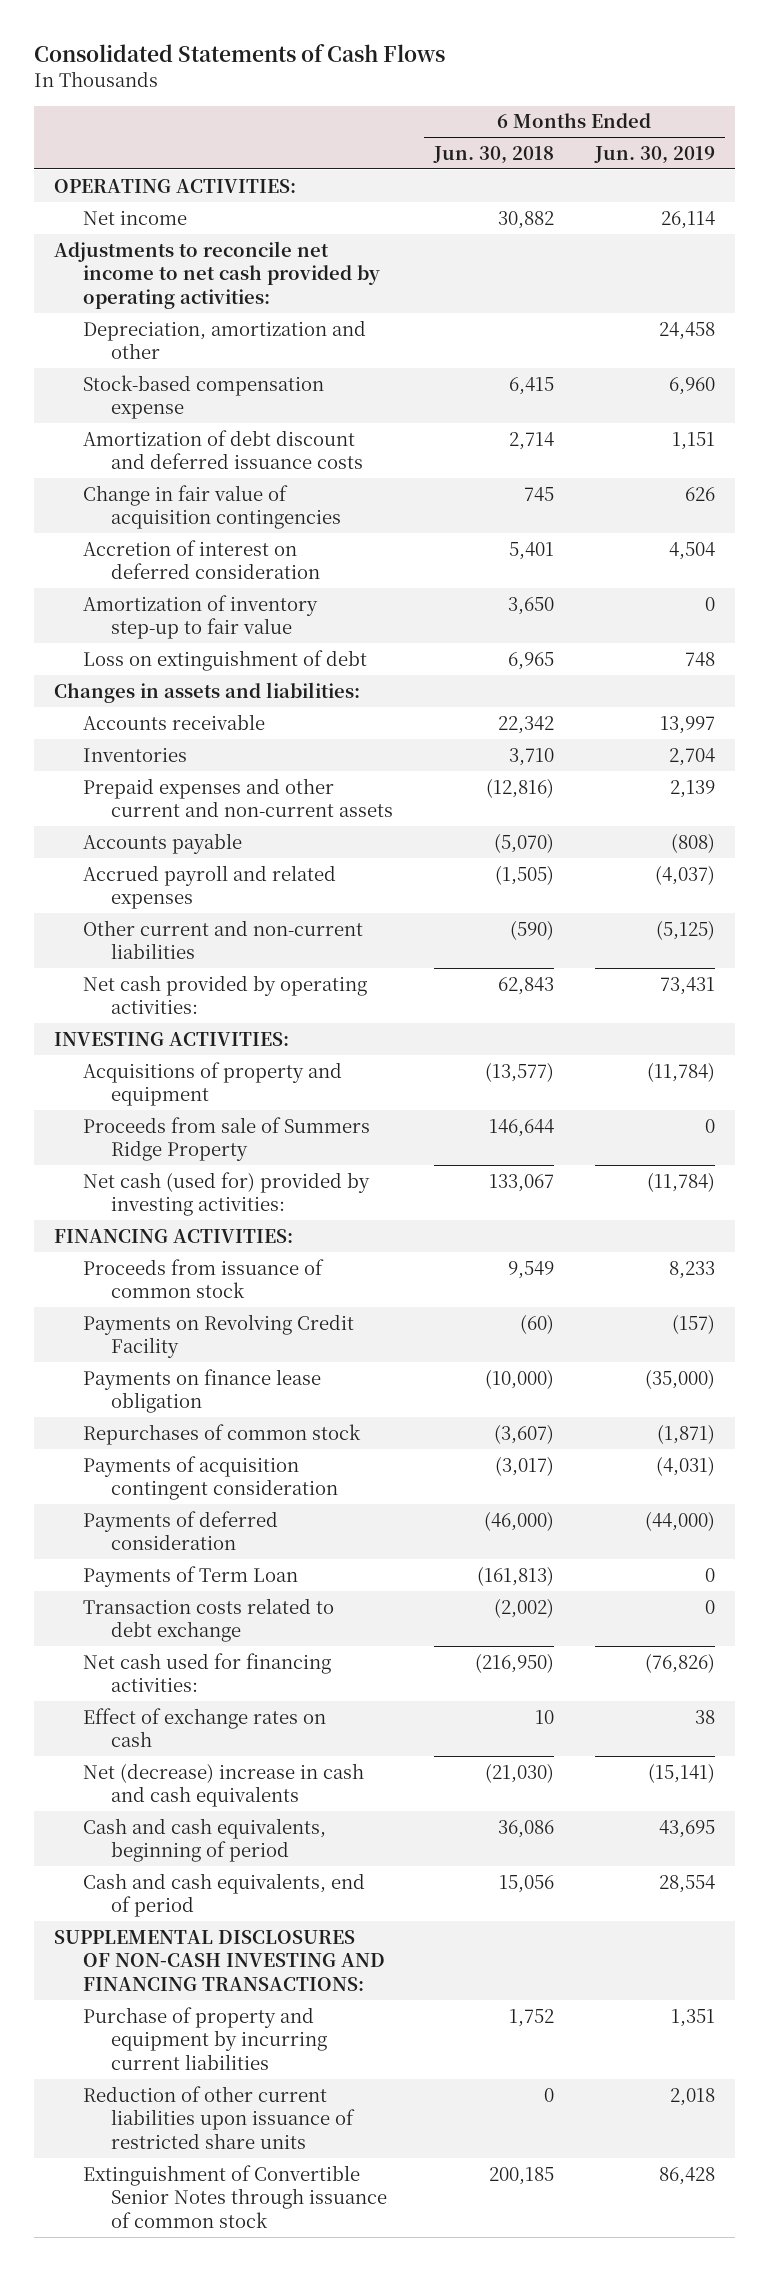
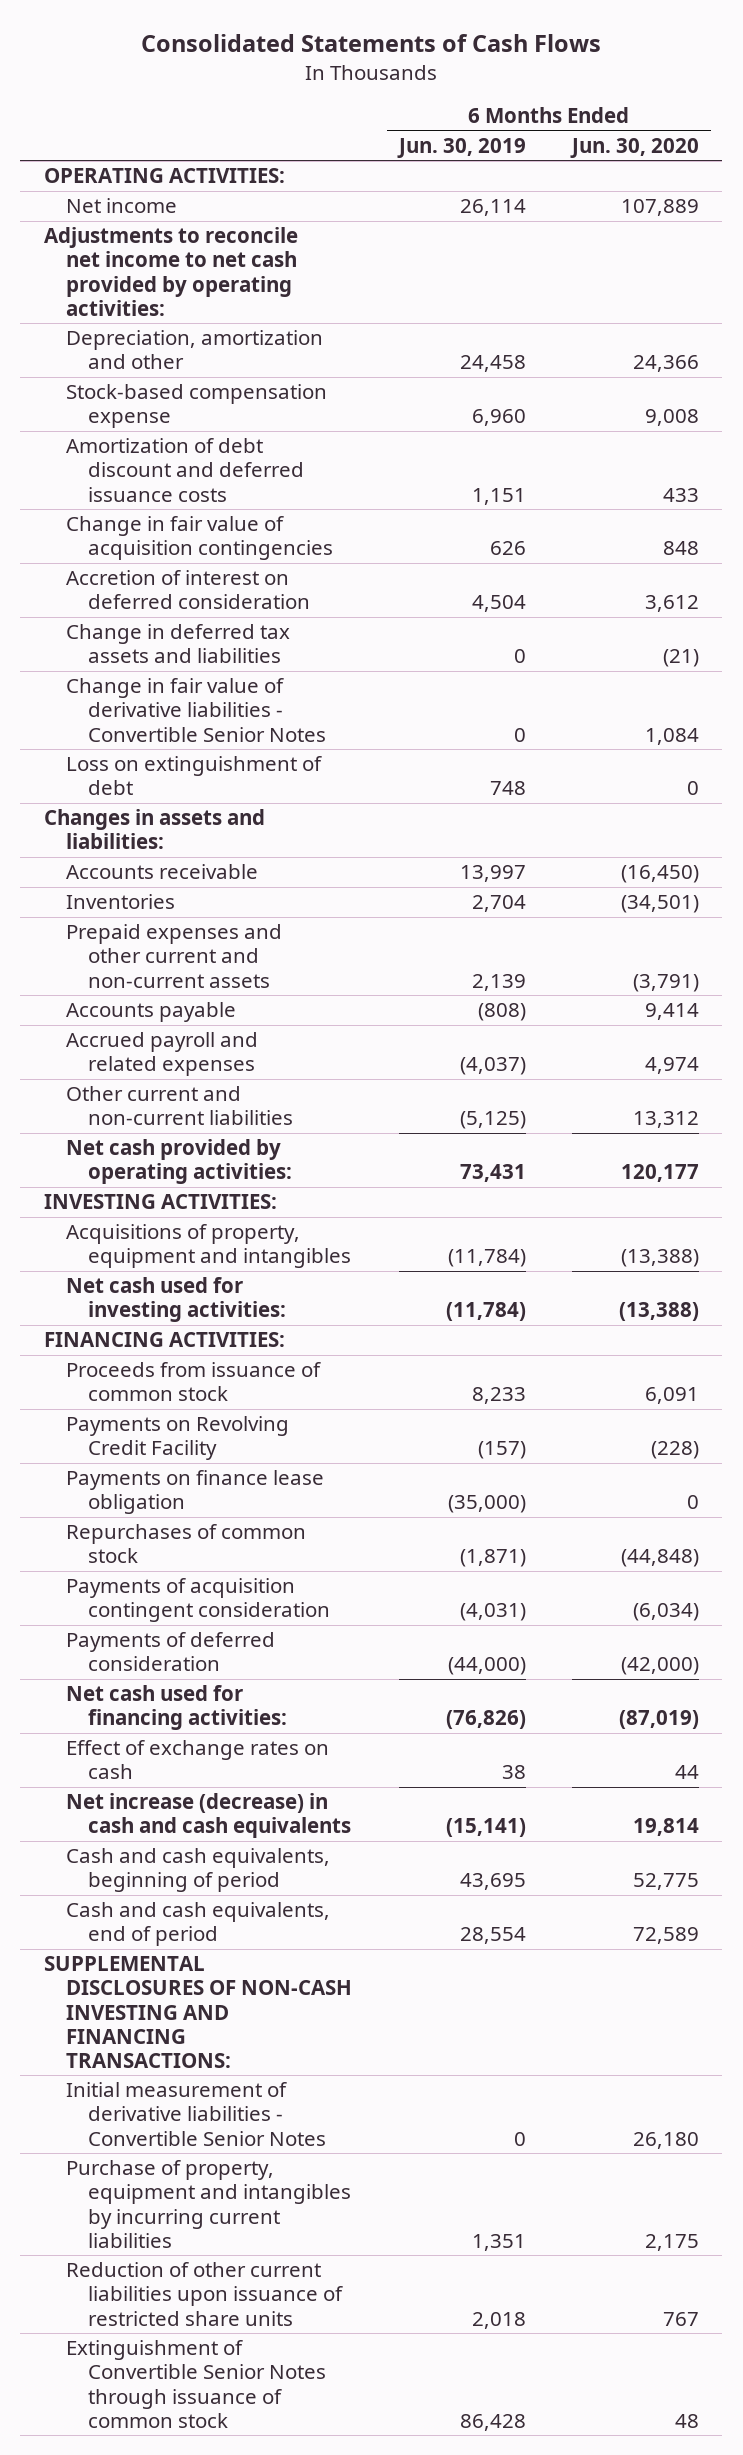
- | 6 Months Ended Jun. 30, 2018 | 6 Months Ended Jun. 30, 2019
+ | 6 Months Ended Jun. 30, 2019 | 6 Months Ended Jun. 30, 2020
- Amortization of inventory step-up to fair value | 3,650 | 0
+ Change in deferred tax assets and liabilities | 0 | (21)
+ Change in fair value of derivative liabilities - Convertible Senior Notes | 0 | 1,084
- Acquisitions of property and equipment | (13,577) | (11,784)
- Proceeds from sale of Summers Ridge Property | 146,644 | 0
- Net cash (used for) provided by investing activities: | 133,067 | (11,784)
+ Acquisitions of property, equipment and intangibles | (11,784) | (13,388)
+ Net cash used for investing activities: | (11,784) | (13,388)
- Payments of Term Loan | (161,813) | 0
- Transaction costs related to debt exchange | (2,002) | 0
- Net (decrease) increase in cash and cash equivalents | (21,030) | (15,141)
+ Net increase (decrease) in cash and cash equivalents | (15,141) | 19,814
- Purchase of property and equipment by incurring current liabilities | 1,752 | 1,351
+ Initial measurement of derivative liabilities - Convertible Senior Notes | 0 | 26,180
+ Purchase of property, equipment and intangibles by incurring current liabilities | 1,351 | 2,175

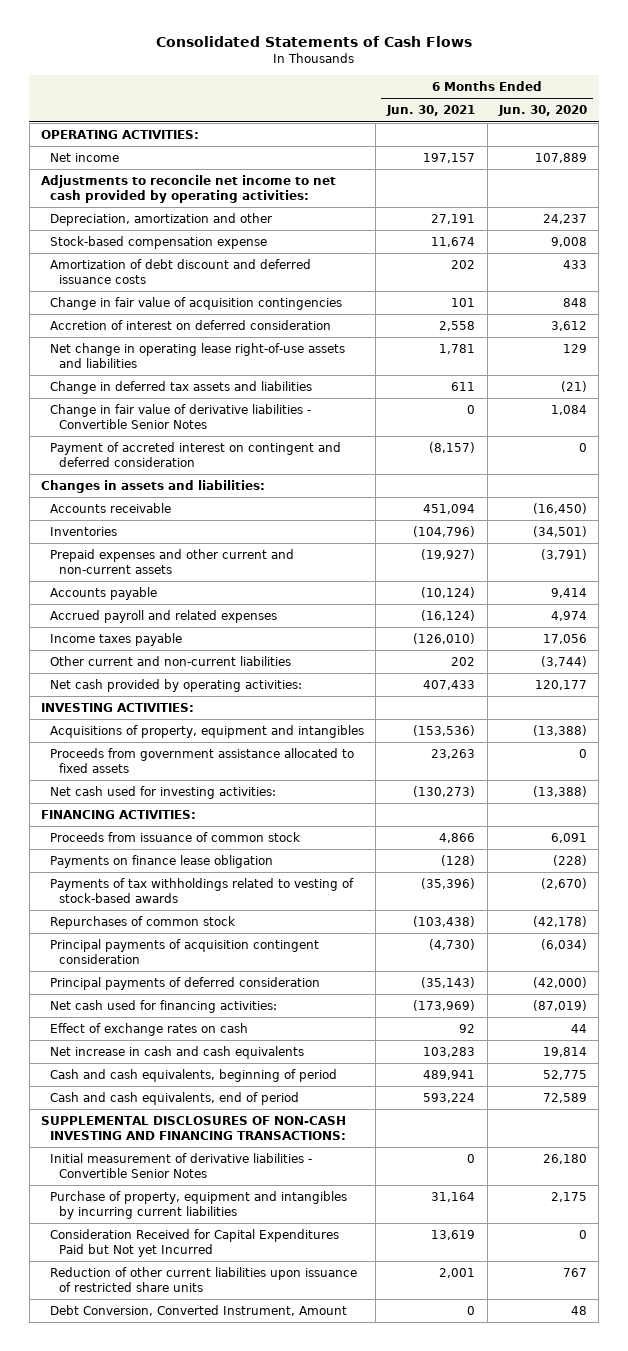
- | 6 Months Ended Jun. 30, 2019 | 6 Months Ended Jun. 30, 2020
+ | 6 Months Ended Jun. 30, 2021 | 6 Months Ended Jun. 30, 2020
- Depreciation, amortization and other | 24,458 | 24,366
+ Depreciation, amortization and other | 27,191 | 24,237
+ Net change in operating lease right-of-use assets and liabilities | 1,781 | 129
- Loss on extinguishment of debt | 748 | 0
+ Payment of accreted interest on contingent and deferred consideration | (8,157) | 0
- Other current and non-current liabilities | (5,125) | 13,312
+ Income taxes payable | (126,010) | 17,056
+ Other current and non-current liabilities | 202 | (3,744)
+ Proceeds from government assistance allocated to fixed assets | 23,263 | 0
- Payments on Revolving Credit Facility | (157) | (228)
- Payments on finance lease obligation | (35,000) | 0
- Repurchases of common stock | (1,871) | (44,848)
- Payments of acquisition contingent consideration | (4,031) | (6,034)
- Payments of deferred consideration | (44,000) | (42,000)
+ Payments on finance lease obligation | (128) | (228)
+ Payments of tax withholdings related to vesting of stock-based awards | (35,396) | (2,670)
+ Repurchases of common stock | (103,438) | (42,178)
+ Principal payments of acquisition contingent consideration | (4,730) | (6,034)
+ Principal payments of deferred consideration | (35,143) | (42,000)
- Net increase (decrease) in cash and cash equivalents | (15,141) | 19,814
+ Net increase in cash and cash equivalents | 103,283 | 19,814
+ Consideration Received for Capital Expenditures Paid but Not yet Incurred | 13,619 | 0
- Extinguishment of Convertible Senior Notes through issuance of common stock | 86,428 | 48
+ Debt Conversion, Converted Instrument, Amount | 0 | 48

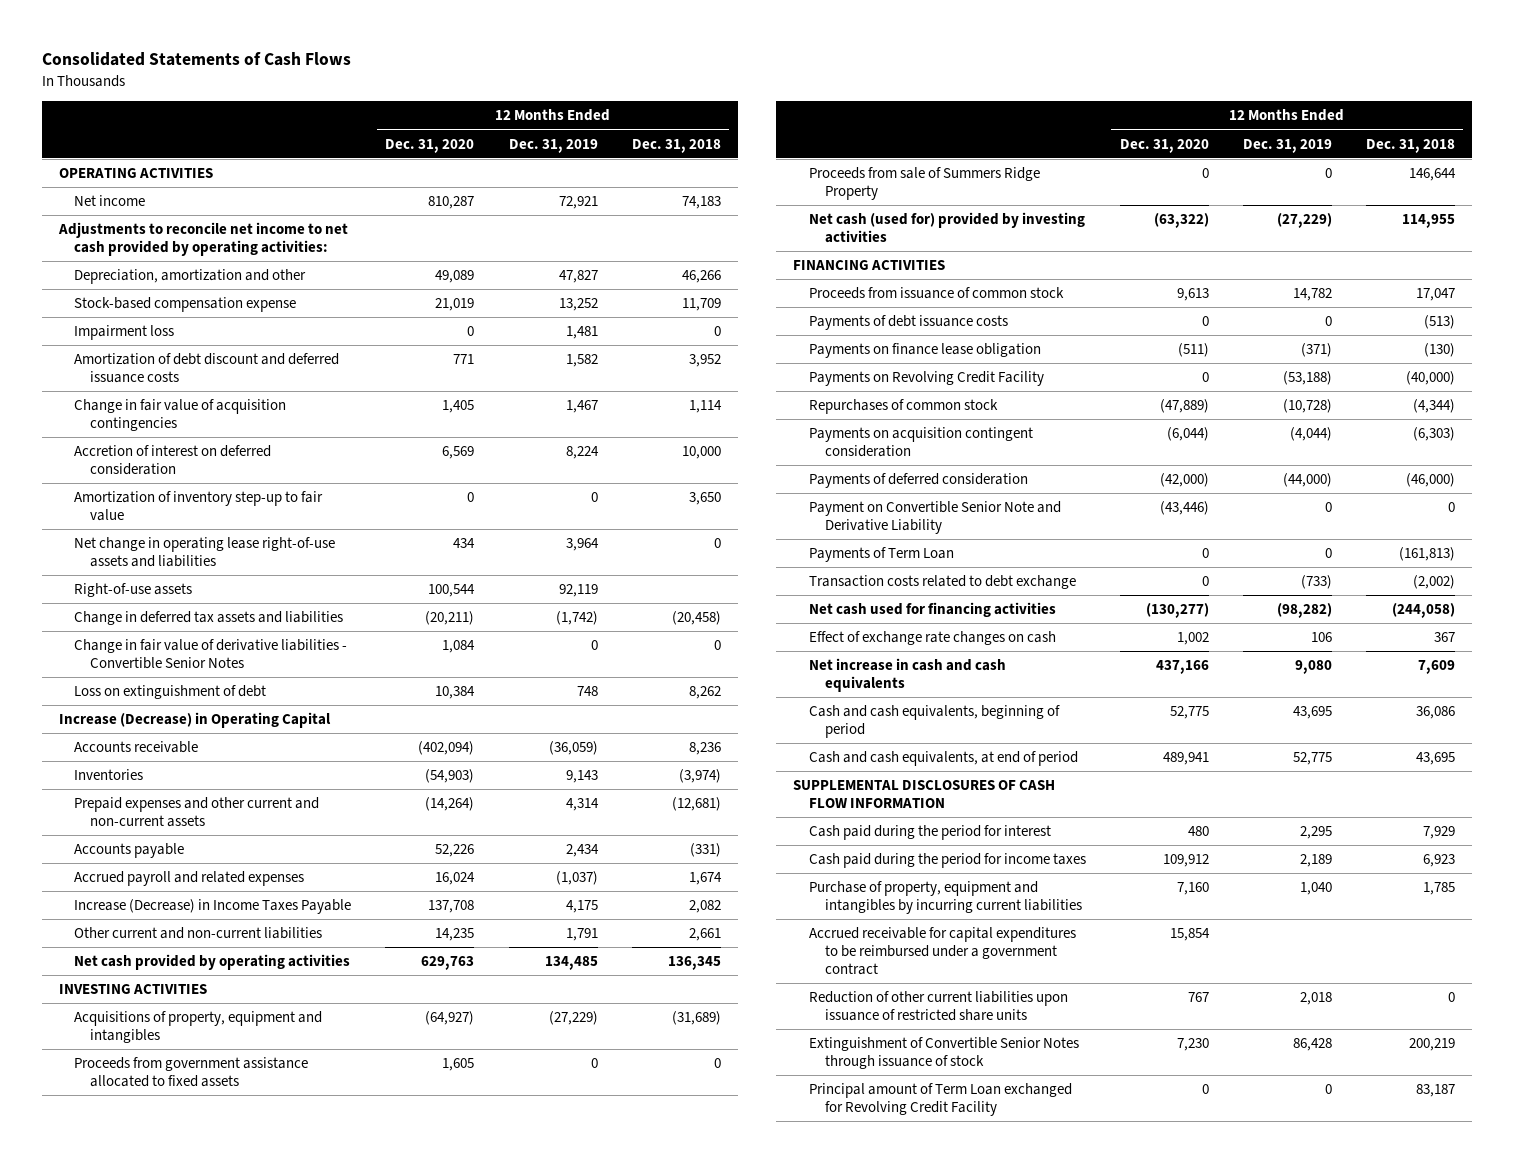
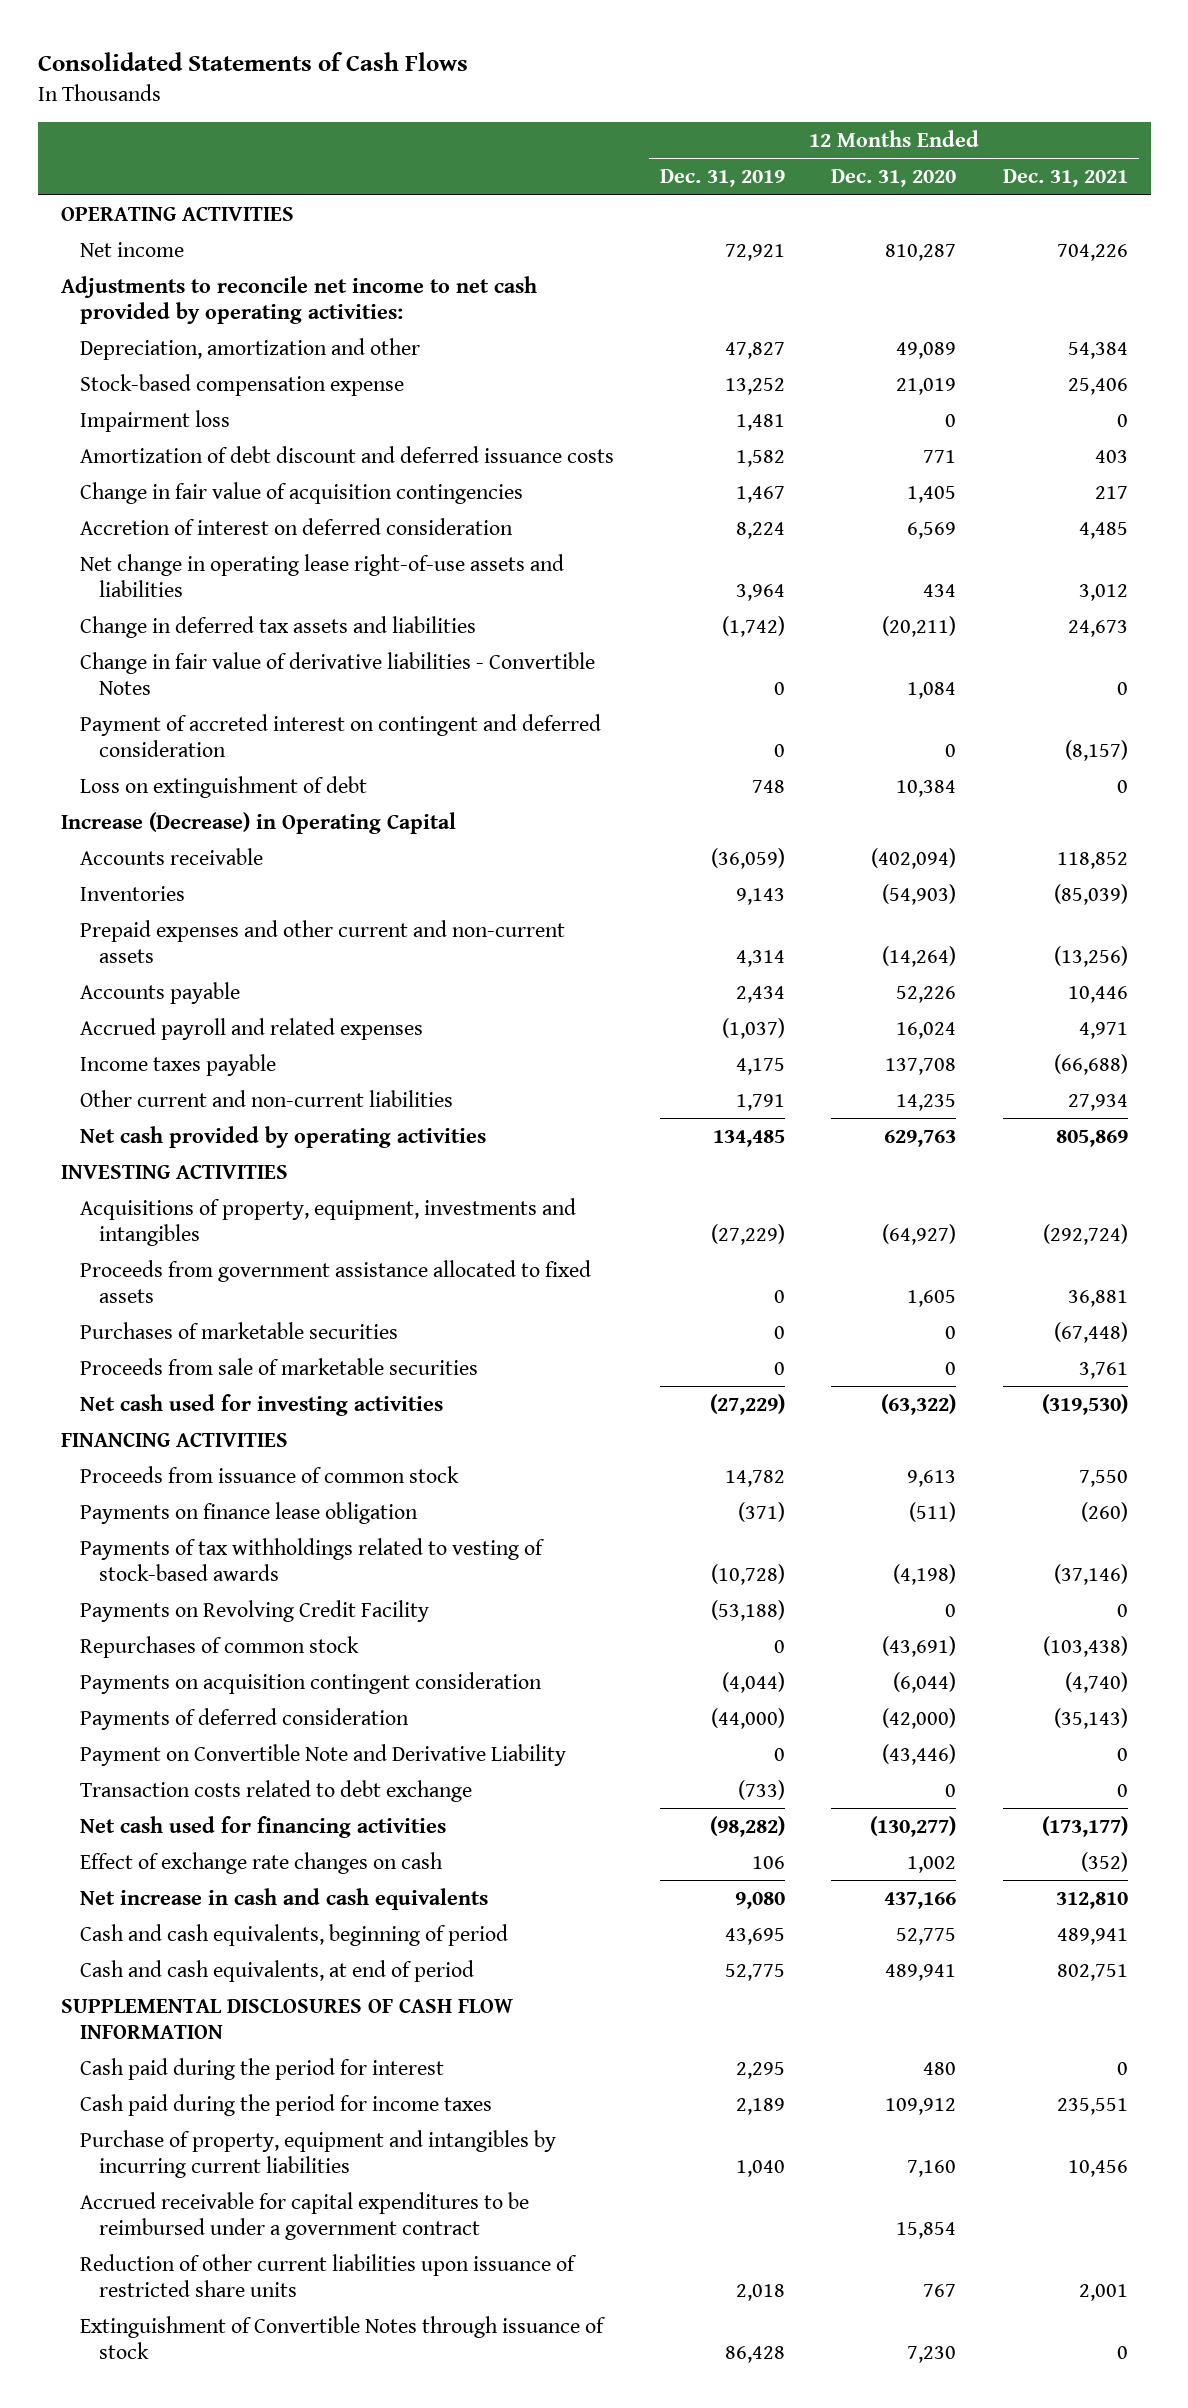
- | 12 Months Ended Dec. 31, 2020 | 12 Months Ended Dec. 31, 2019 | 12 Months Ended Dec. 31, 2018
+ | 12 Months Ended Dec. 31, 2019 | 12 Months Ended Dec. 31, 2020 | 12 Months Ended Dec. 31, 2021
- Amortization of inventory step-up to fair value | 0 | 0 | 3,650
- Right-of-use assets | 100,544 | 92,119 |
- Change in fair value of derivative liabilities - Convertible Senior Notes | 1,084 | 0 | 0
+ Change in fair value of derivative liabilities - Convertible Notes | 0 | 1,084 | 0
+ Payment of accreted interest on contingent and deferred consideration | 0 | 0 | (8,157)
- Increase (Decrease) in Income Taxes Payable | 137,708 | 4,175 | 2,082
+ Income taxes payable | 4,175 | 137,708 | (66,688)
- Acquisitions of property, equipment and intangibles | (64,927) | (27,229) | (31,689)
+ Acquisitions of property, equipment, investments and intangibles | (27,229) | (64,927) | (292,724)
- Proceeds from sale of Summers Ridge Property | 0 | 0 | 146,644
- Net cash (used for) provided by investing activities | (63,322) | (27,229) | 114,955
+ Purchases of marketable securities | 0 | 0 | (67,448)
+ Proceeds from sale of marketable securities | 0 | 0 | 3,761
+ Net cash used for investing activities | (27,229) | (63,322) | (319,530)
- Payments of debt issuance costs | 0 | 0 | (513)
+ Payments of tax withholdings related to vesting of stock-based awards | (10,728) | (4,198) | (37,146)
- Repurchases of common stock | (47,889) | (10,728) | (4,344)
+ Repurchases of common stock | 0 | (43,691) | (103,438)
- Payment on Convertible Senior Note and Derivative Liability | (43,446) | 0 | 0
- Payments of Term Loan | 0 | 0 | (161,813)
+ Payment on Convertible Note and Derivative Liability | 0 | (43,446) | 0
- Extinguishment of Convertible Senior Notes through issuance of stock | 7,230 | 86,428 | 200,219
- Principal amount of Term Loan exchanged for Revolving Credit Facility | 0 | 0 | 83,187
+ Extinguishment of Convertible Notes through issuance of stock | 86,428 | 7,230 | 0

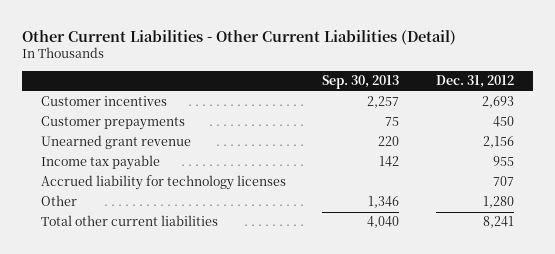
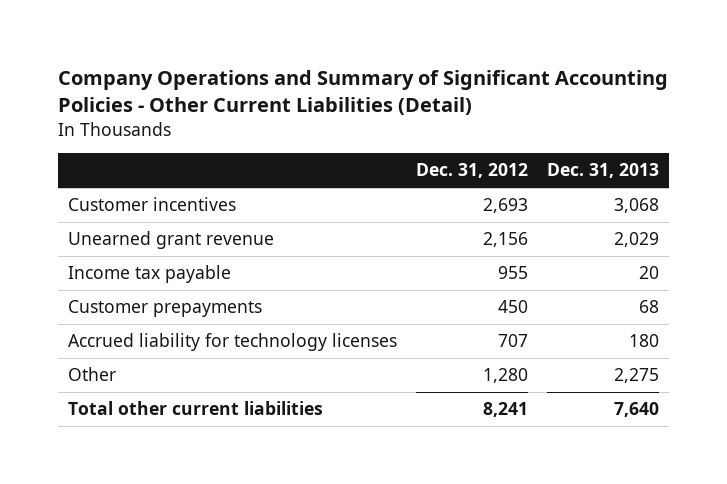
- Other Current Liabilities - Other Current Liabilities (Detail)
+ Company Operations and Summary of Significant Accounting Policies - Other Current Liabilities (Detail)
- | Sep. 30, 2013 | Dec. 31, 2012
+ | Dec. 31, 2012 | Dec. 31, 2013
moved down: Customer prepayments | 450 | 68

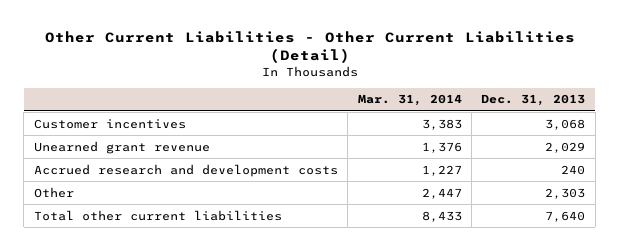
- Company Operations and Summary of Significant Accounting Policies - Other Current Liabilities (Detail)
+ Other Current Liabilities - Other Current Liabilities (Detail)
- | Dec. 31, 2012 | Dec. 31, 2013
+ | Mar. 31, 2014 | Dec. 31, 2013
- Income tax payable | 955 | 20
- Customer prepayments | 450 | 68
- Accrued liability for technology licenses | 707 | 180
- Other | 1,280 | 2,275
+ Accrued research and development costs | 1,227 | 240
+ Other | 2,447 | 2,303

